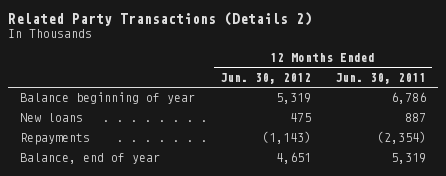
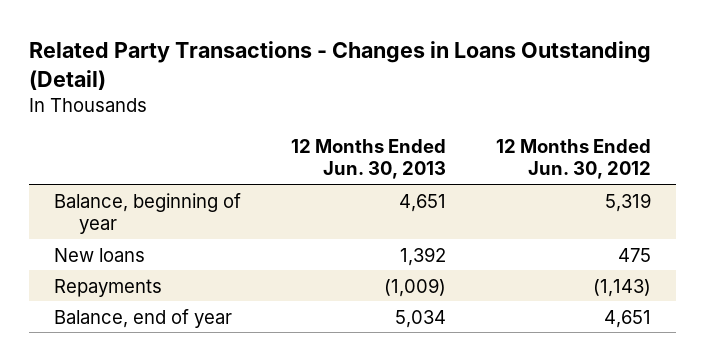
- Related Party Transactions (Details 2)
+ Related Party Transactions - Changes in Loans Outstanding (Detail)
- | 12 Months Ended Jun. 30, 2012 | 12 Months Ended Jun. 30, 2011
+ | 12 Months Ended Jun. 30, 2013 | 12 Months Ended Jun. 30, 2012
- Balance beginning of year | 5,319 | 6,786
+ Balance, beginning of year | 4,651 | 5,319

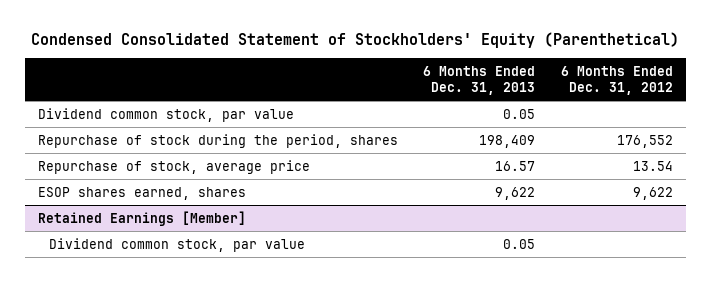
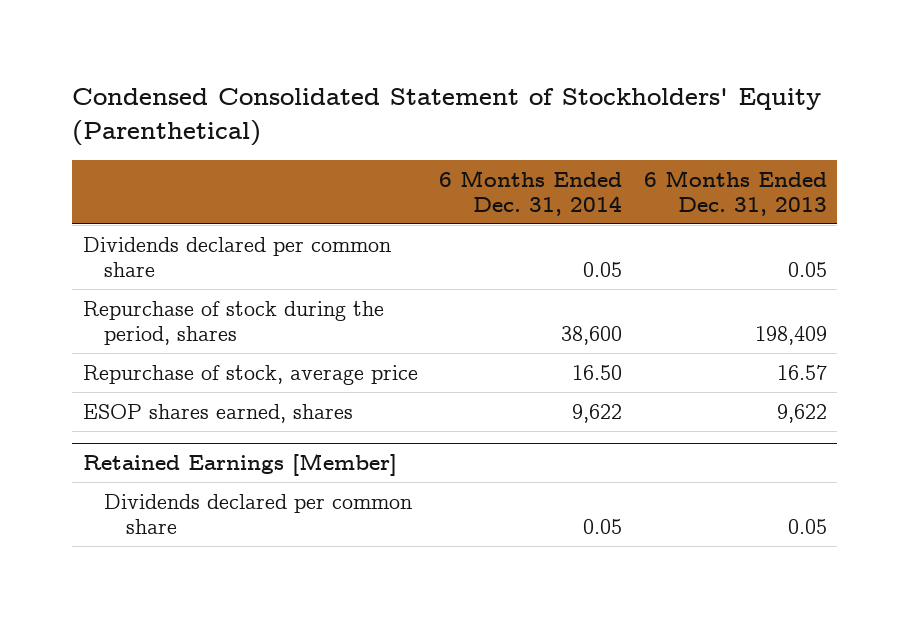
- | 6 Months Ended Dec. 31, 2013 | 6 Months Ended Dec. 31, 2012
+ | 6 Months Ended Dec. 31, 2014 | 6 Months Ended Dec. 31, 2013
- Dividend common stock, par value | 0.05 |
+ Dividends declared per common share | 0.05 | 0.05
@ Retained Earnings [Member]
- Dividend common stock, par value | 0.05 |
+ Dividends declared per common share | 0.05 | 0.05

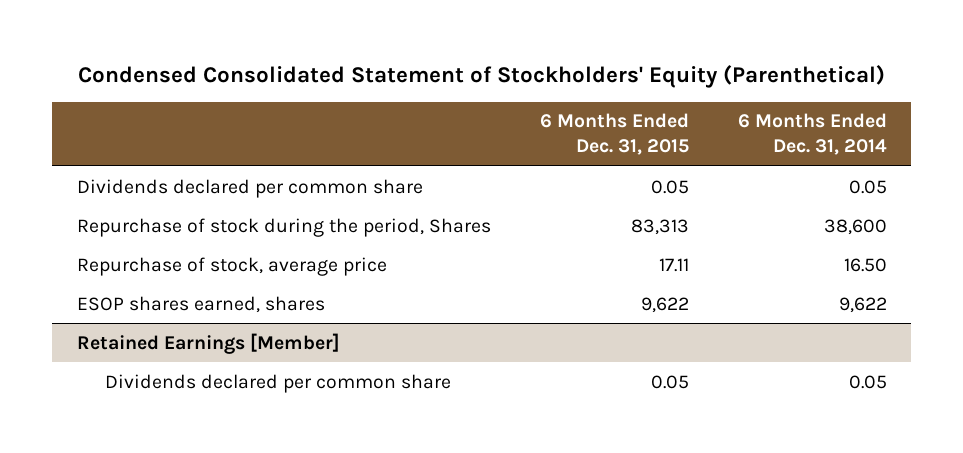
- | 6 Months Ended Dec. 31, 2014 | 6 Months Ended Dec. 31, 2013
+ | 6 Months Ended Dec. 31, 2015 | 6 Months Ended Dec. 31, 2014
- Repurchase of stock during the period, shares | 38,600 | 198,409
+ Repurchase of stock during the period, Shares | 83,313 | 38,600

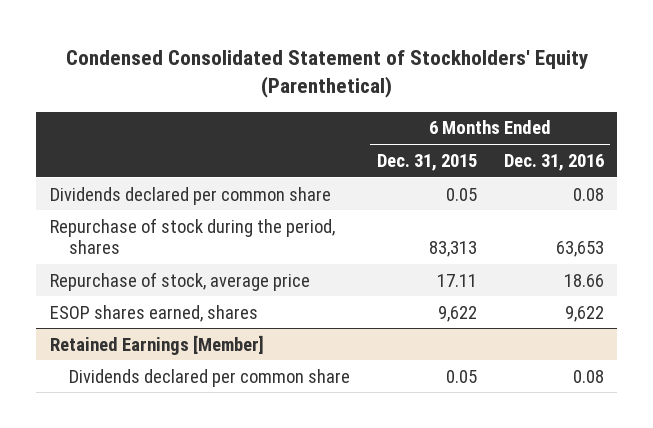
- | 6 Months Ended Dec. 31, 2015 | 6 Months Ended Dec. 31, 2014
+ | 6 Months Ended Dec. 31, 2015 | 6 Months Ended Dec. 31, 2016
- Repurchase of stock during the period, Shares | 83,313 | 38,600
+ Repurchase of stock during the period, shares | 83,313 | 63,653

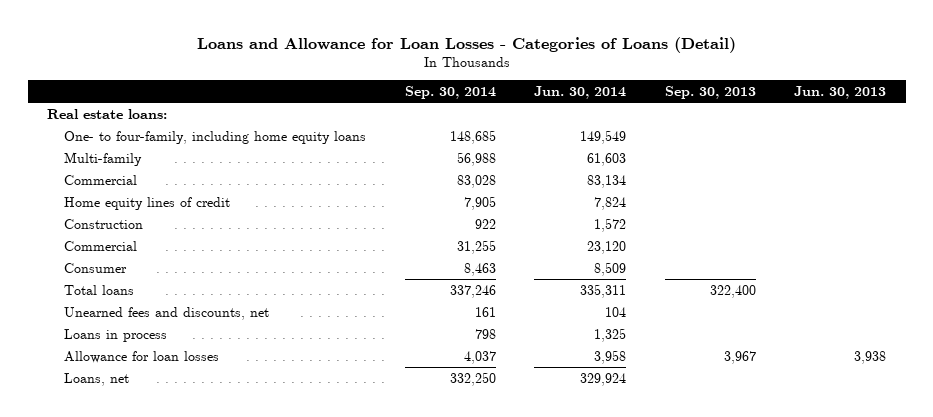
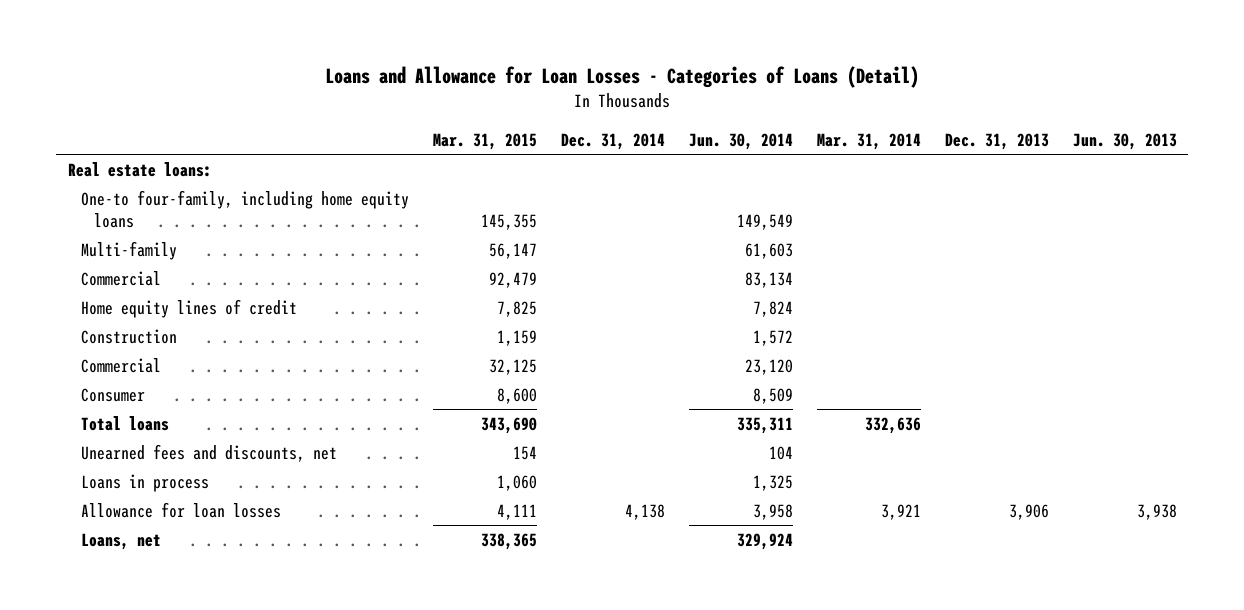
- | Sep. 30, 2014 | Jun. 30, 2014 | Sep. 30, 2013 | Jun. 30, 2013
+ | Mar. 31, 2015 | Dec. 31, 2014 | Jun. 30, 2014 | Mar. 31, 2014 | Dec. 31, 2013 | Jun. 30, 2013
- One- to four-family, including home equity loans | 148,685 | 149,549 | |
+ One-to four-family, including home equity loans | 145,355 | | 149,549 | | |

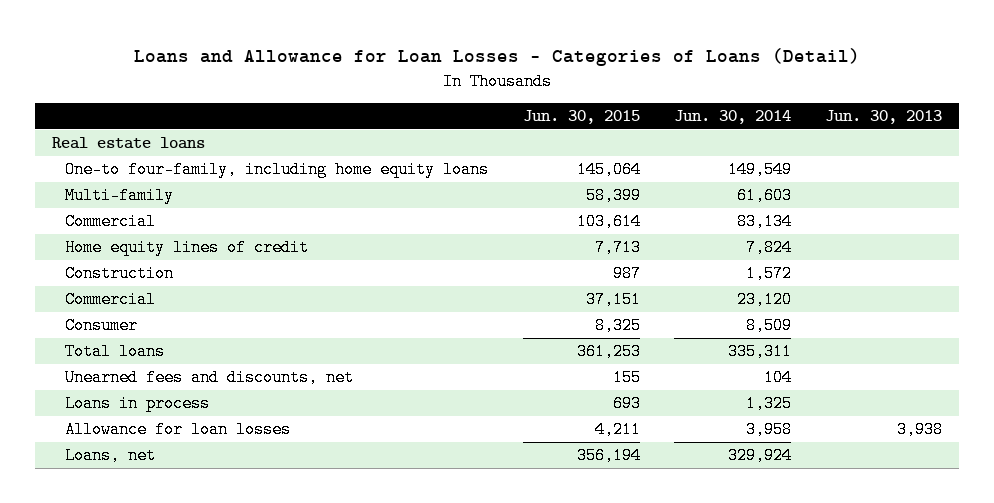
- | Mar. 31, 2015 | Dec. 31, 2014 | Jun. 30, 2014 | Mar. 31, 2014 | Dec. 31, 2013 | Jun. 30, 2013
+ | Jun. 30, 2015 | Jun. 30, 2014 | Jun. 30, 2013
- Real estate loans:
+ Real estate loans

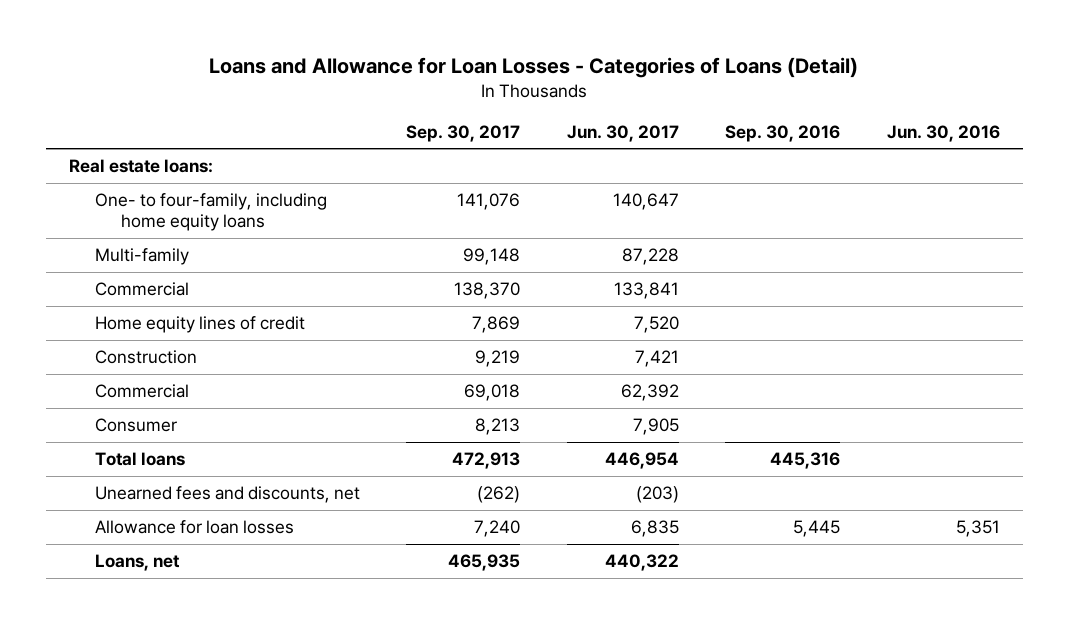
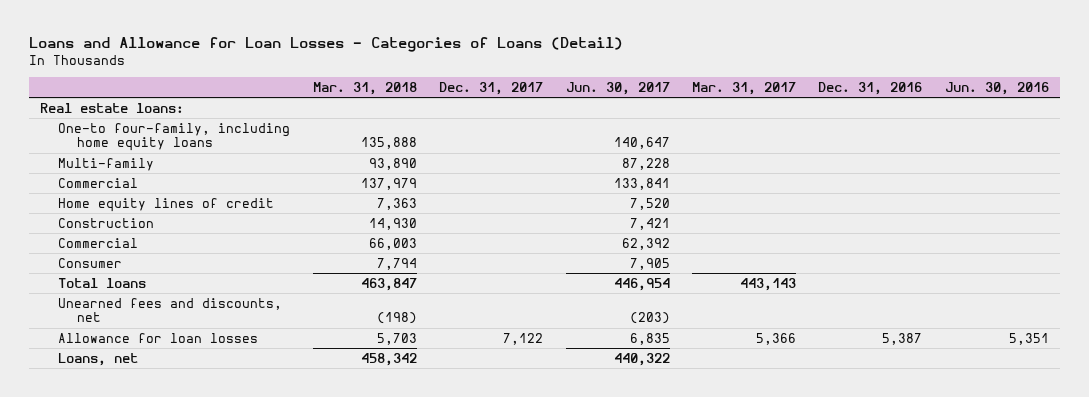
- | Sep. 30, 2017 | Jun. 30, 2017 | Sep. 30, 2016 | Jun. 30, 2016
+ | Mar. 31, 2018 | Dec. 31, 2017 | Jun. 30, 2017 | Mar. 31, 2017 | Dec. 31, 2016 | Jun. 30, 2016
- One- to four-family, including home equity loans | 141,076 | 140,647 | |
+ One-to four-family, including home equity loans | 135,888 | | 140,647 | | |

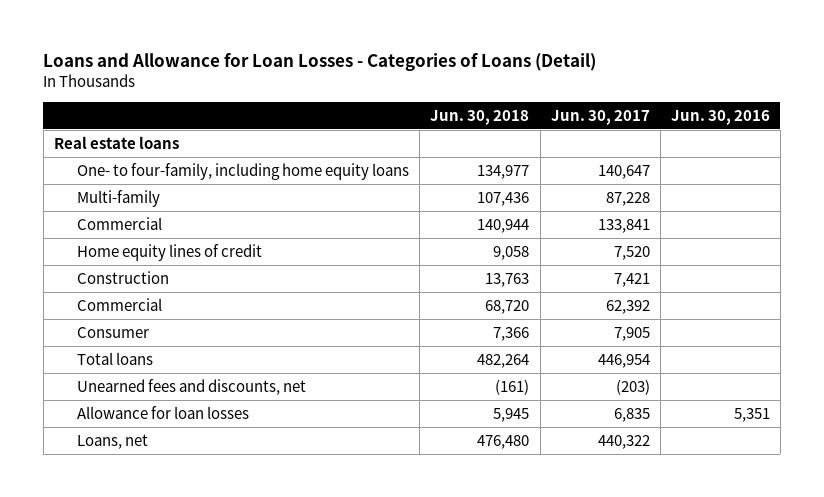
- | Mar. 31, 2018 | Dec. 31, 2017 | Jun. 30, 2017 | Mar. 31, 2017 | Dec. 31, 2016 | Jun. 30, 2016
+ | Jun. 30, 2018 | Jun. 30, 2017 | Jun. 30, 2016
- Real estate loans:
- One-to four-family, including home equity loans | 135,888 | | 140,647 | | |
+ Real estate loans
+ One- to four-family, including home equity loans | 134,977 | 140,647 |

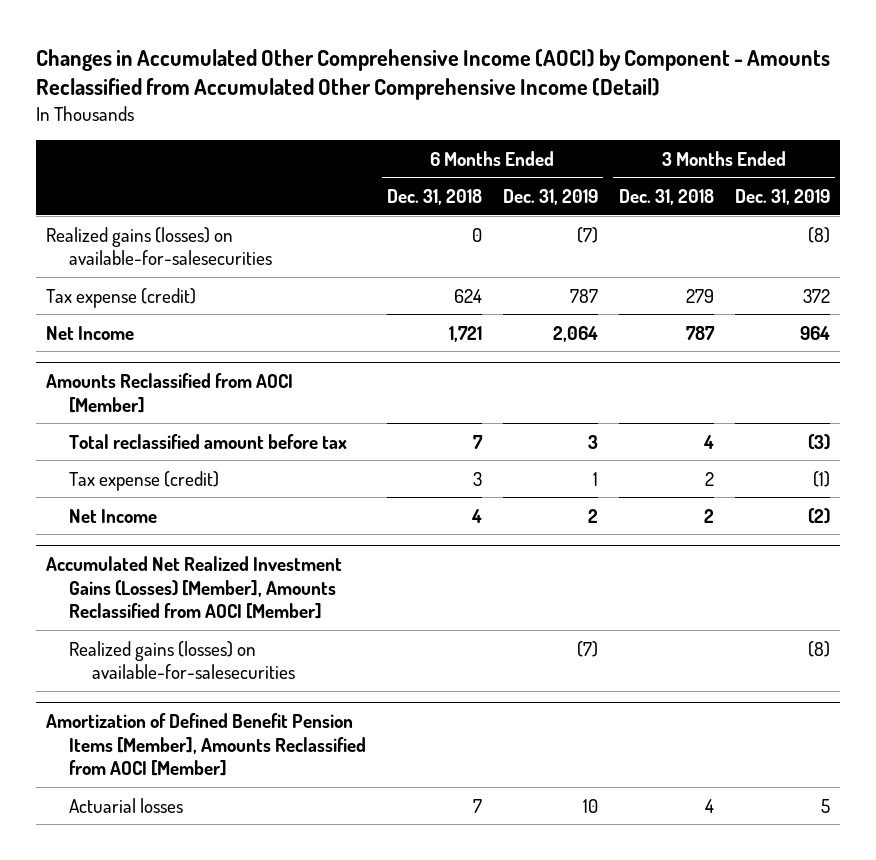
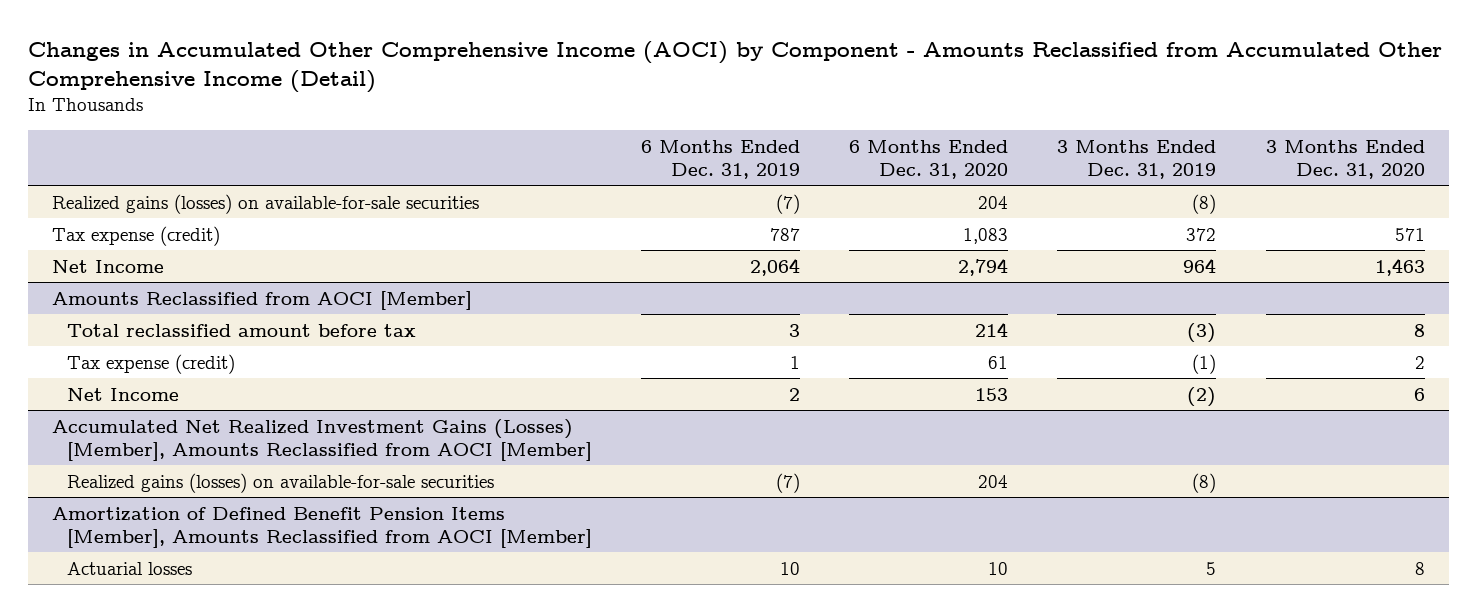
- | 6 Months Ended Dec. 31, 2018 | 6 Months Ended Dec. 31, 2019 | 3 Months Ended Dec. 31, 2018 | 3 Months Ended Dec. 31, 2019
+ | 6 Months Ended Dec. 31, 2019 | 6 Months Ended Dec. 31, 2020 | 3 Months Ended Dec. 31, 2019 | 3 Months Ended Dec. 31, 2020
- Realized gains (losses) on available-for-salesecurities | 0 | (7) | | (8)
+ Realized gains (losses) on available-for-sale securities | (7) | 204 | (8) |
@ Accumulated Net Realized Investment Gains (Losses) [Member], Amounts Reclassified from AOCI [Member]
- Realized gains (losses) on available-for-salesecurities | | (7) | | (8)
+ Realized gains (losses) on available-for-sale securities | (7) | 204 | (8) |

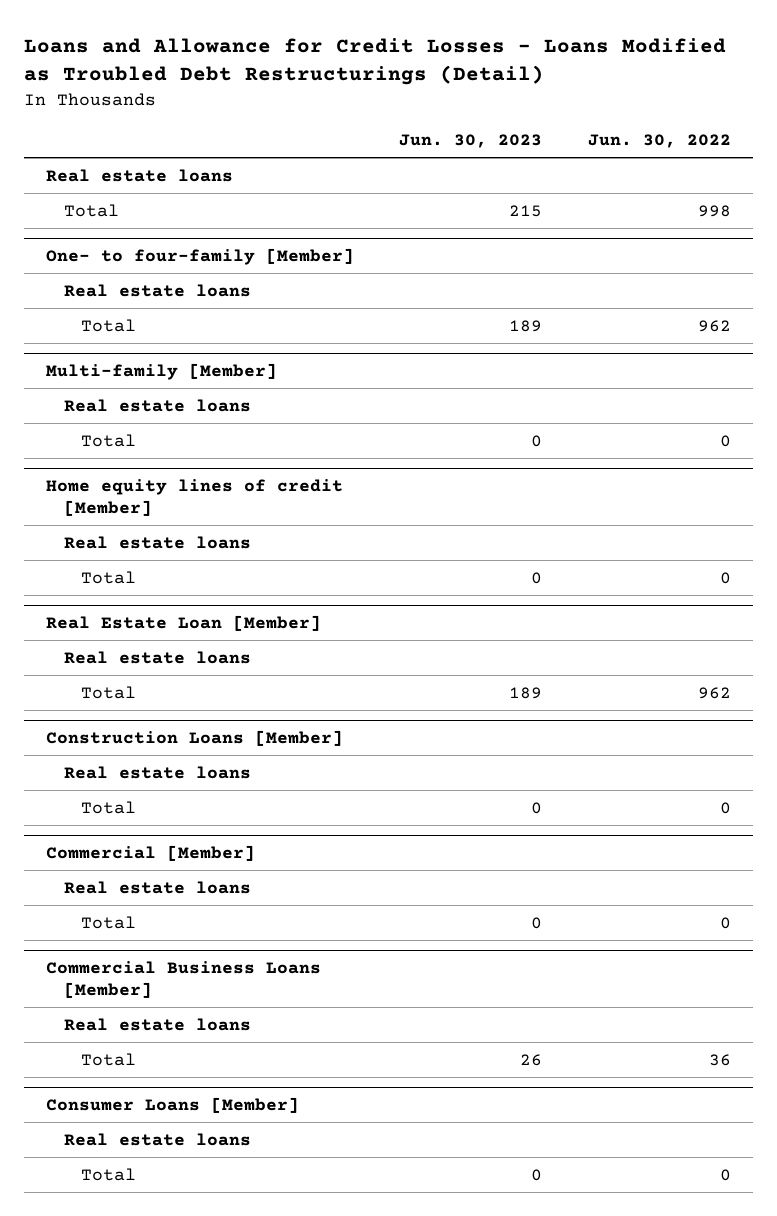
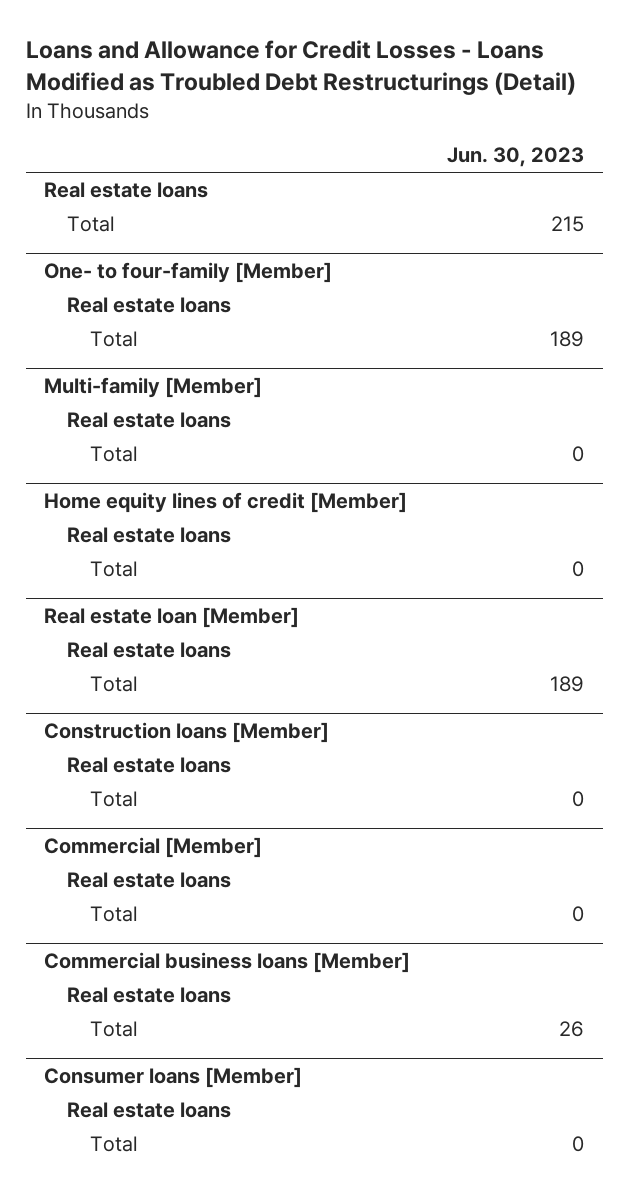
- | Jun. 30, 2023 | Jun. 30, 2022
+ | Jun. 30, 2023
- Real Estate Loan [Member]
+ Real estate loan [Member]
- Construction Loans [Member]
+ Construction loans [Member]
- Commercial Business Loans [Member]
+ Commercial business loans [Member]
- Consumer Loans [Member]
+ Consumer loans [Member]

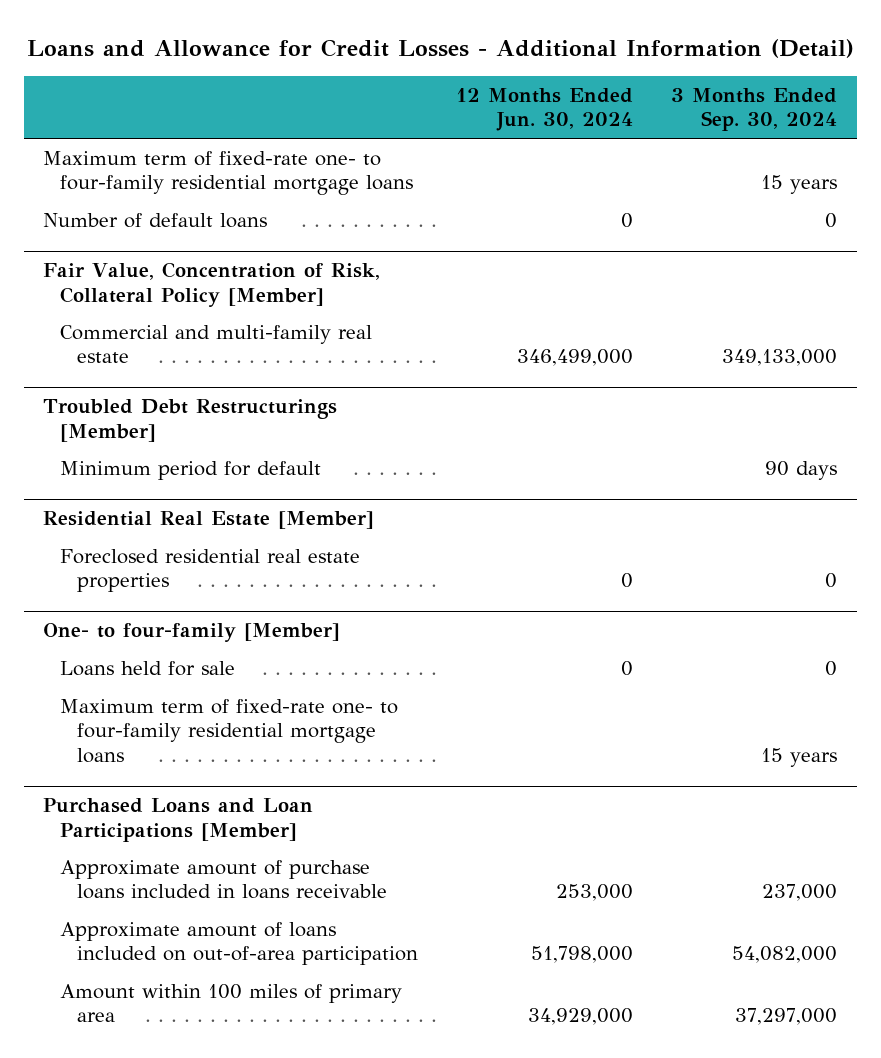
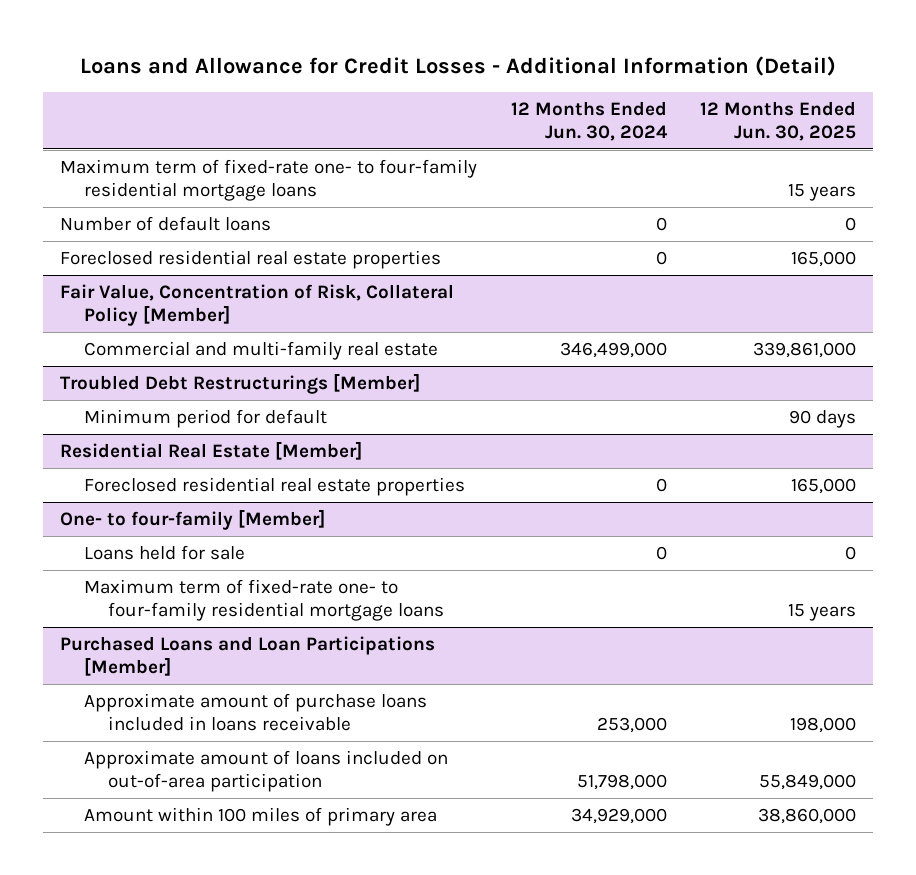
- | 12 Months Ended Jun. 30, 2024 | 3 Months Ended Sep. 30, 2024
+ | 12 Months Ended Jun. 30, 2024 | 12 Months Ended Jun. 30, 2025
+ Foreclosed residential real estate properties | 0 | 165,000

